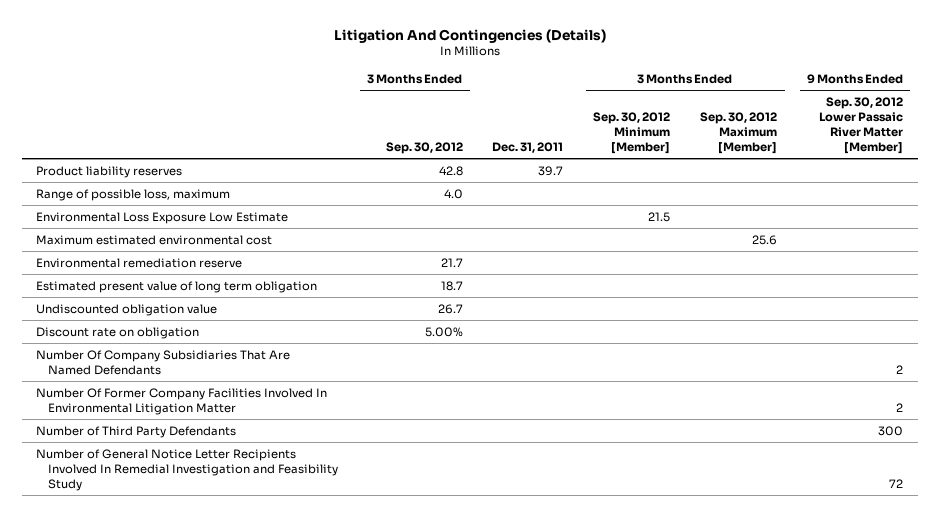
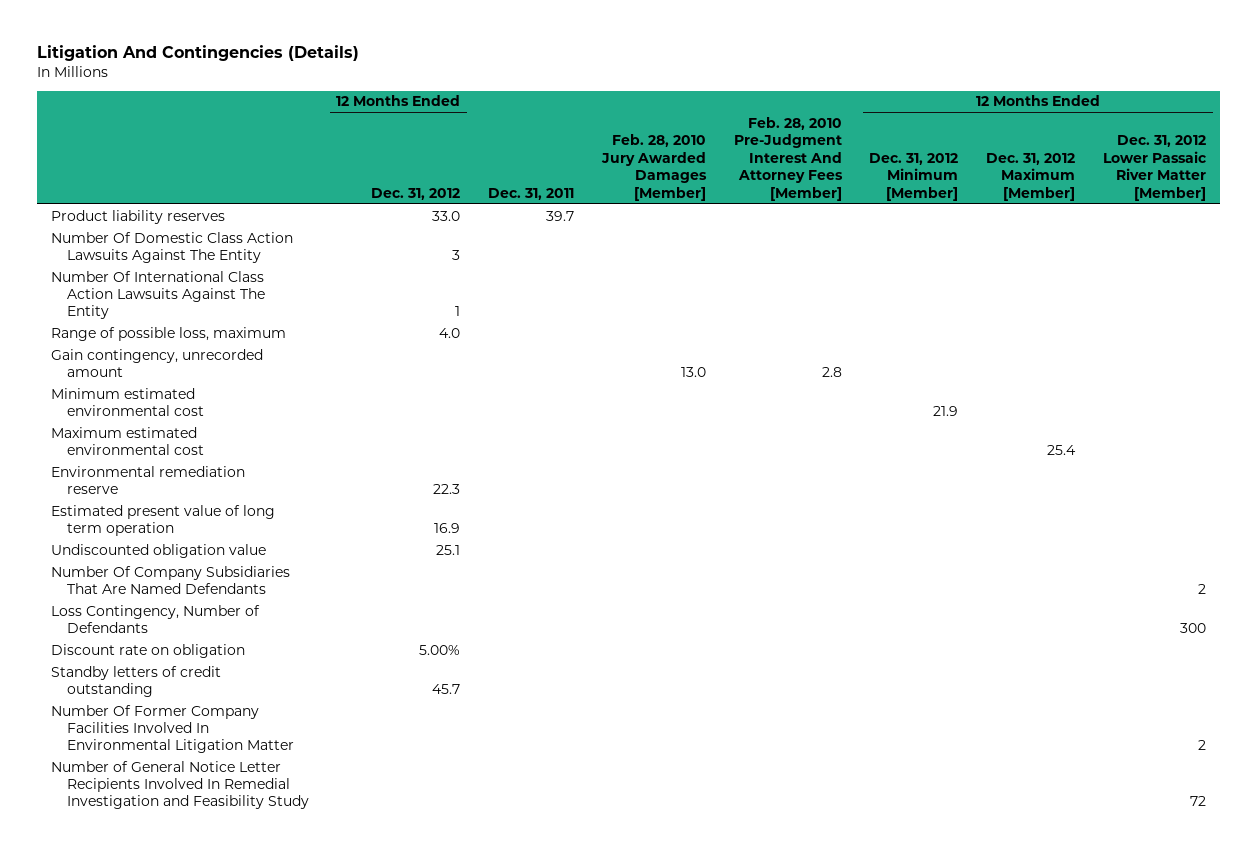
- | 3 Months Ended Sep. 30, 2012 | Dec. 31, 2011 | 3 Months Ended Sep. 30, 2012 Minimum [Member] | 3 Months Ended Sep. 30, 2012 Maximum [Member] | 9 Months Ended Sep. 30, 2012 Lower Passaic River Matter [Member]
+ | 12 Months Ended Dec. 31, 2012 | Dec. 31, 2011 | Feb. 28, 2010 Jury Awarded Damages [Member] | Feb. 28, 2010 Pre-Judgment Interest And Attorney Fees [Member] | 12 Months Ended Dec. 31, 2012 Minimum [Member] | 12 Months Ended Dec. 31, 2012 Maximum [Member] | 12 Months Ended Dec. 31, 2012 Lower Passaic River Matter [Member]
+ Number Of Domestic Class Action Lawsuits Against The Entity | 3 | | | | | |
+ Number Of International Class Action Lawsuits Against The Entity | 1 | | | | | |
- Environmental Loss Exposure Low Estimate | | | 21.5 | |
+ Gain contingency, unrecorded amount | | | 13.0 | 2.8 | | |
+ Minimum estimated environmental cost | | | | | 21.9 | |
- Estimated present value of long term obligation | 18.7 | | | |
+ Estimated present value of long term operation | 16.9 | | | | | |
+ Loss Contingency, Number of Defendants | | | | | | | 300
moved down: Discount rate on obligation | 5.00% | | | | | |
+ Standby letters of credit outstanding | 45.7 | | | | | |
- Number of Third Party Defendants | | | | | 300

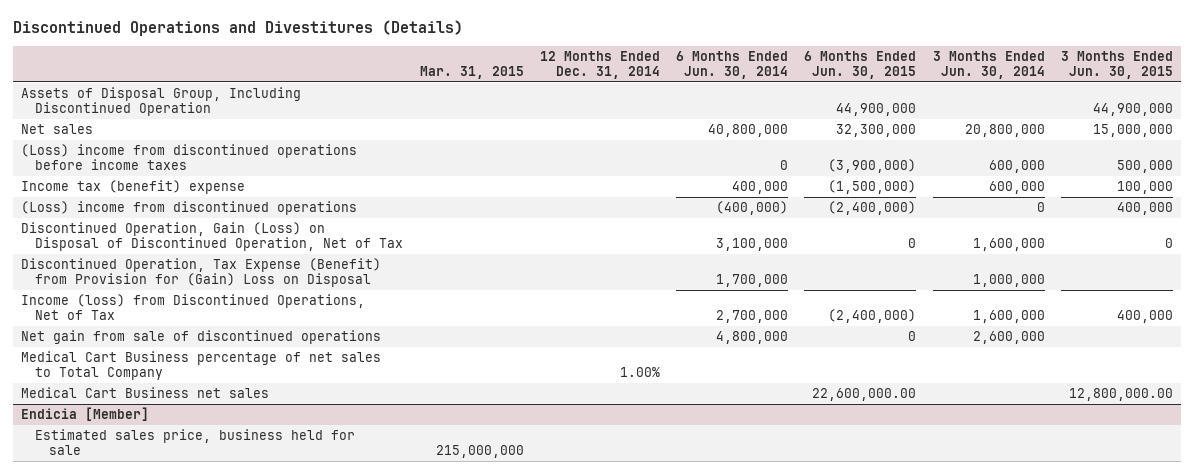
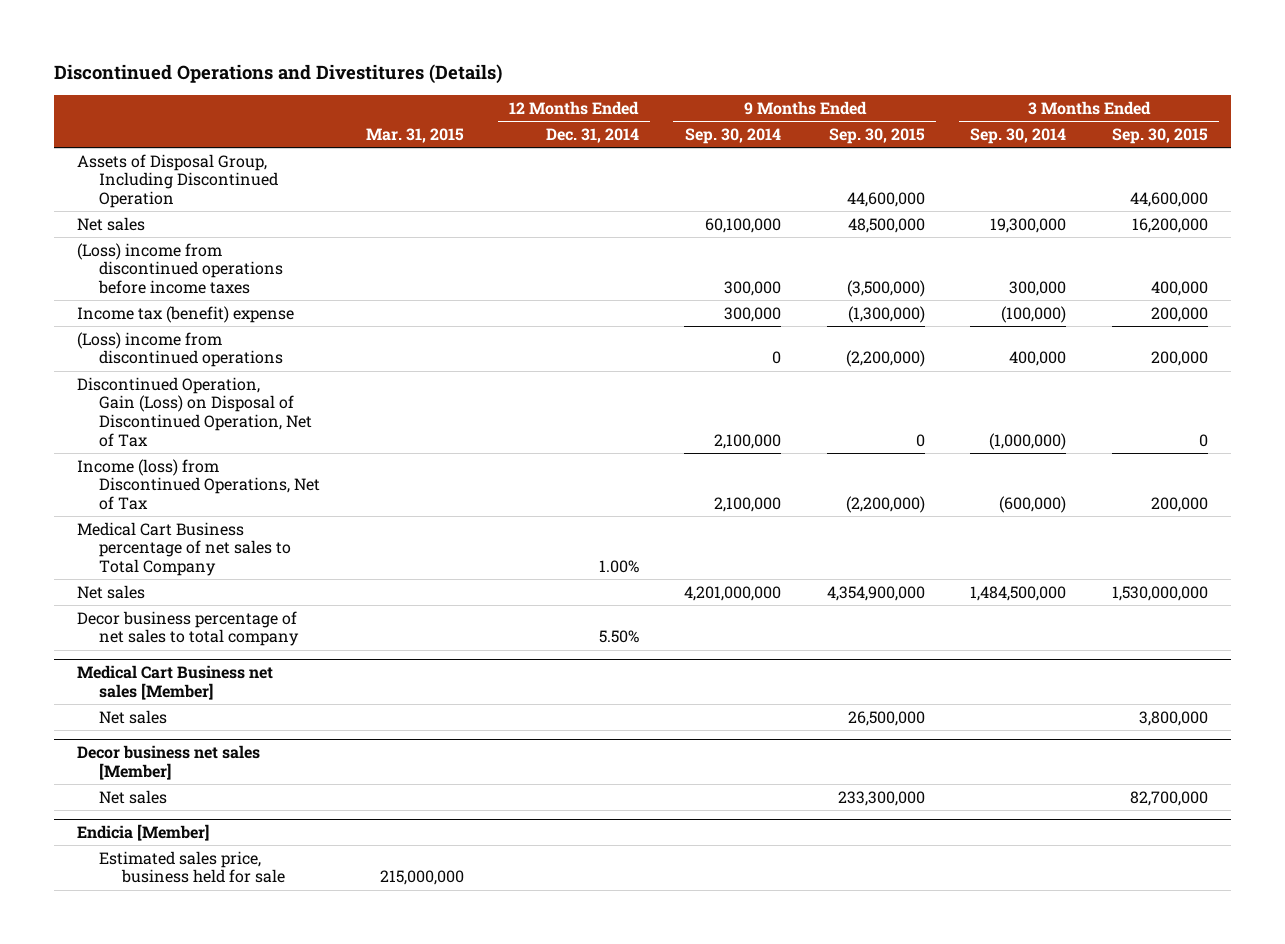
- | Mar. 31, 2015 | 12 Months Ended Dec. 31, 2014 | 6 Months Ended Jun. 30, 2014 | 6 Months Ended Jun. 30, 2015 | 3 Months Ended Jun. 30, 2014 | 3 Months Ended Jun. 30, 2015
+ | Mar. 31, 2015 | 12 Months Ended Dec. 31, 2014 | 9 Months Ended Sep. 30, 2014 | 9 Months Ended Sep. 30, 2015 | 3 Months Ended Sep. 30, 2014 | 3 Months Ended Sep. 30, 2015
- Discontinued Operation, Tax Expense (Benefit) from Provision for (Gain) Loss on Disposal | | | 1,700,000 | | 1,000,000 |
- Net gain from sale of discontinued operations | | | 4,800,000 | 0 | 2,600,000 |
- Medical Cart Business net sales | | | | 22,600,000.00 | | 12,800,000.00
+ Net sales | | | 4,201,000,000 | 4,354,900,000 | 1,484,500,000 | 1,530,000,000
+ Decor business percentage of net sales to total company | | 5.50% | | | |
+ Medical Cart Business net sales [Member]
+ Net sales | | | | 26,500,000 | | 3,800,000
+ Decor business net sales [Member]
+ Net sales | | | | 233,300,000 | | 82,700,000

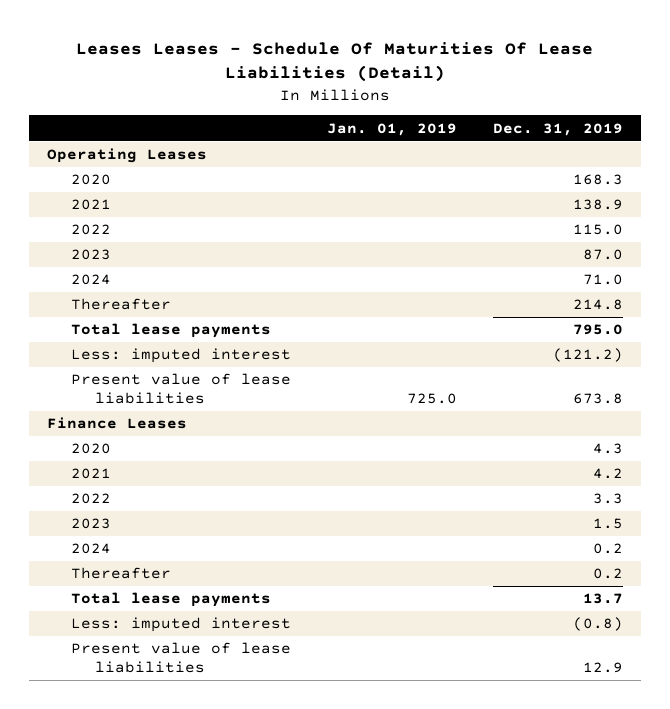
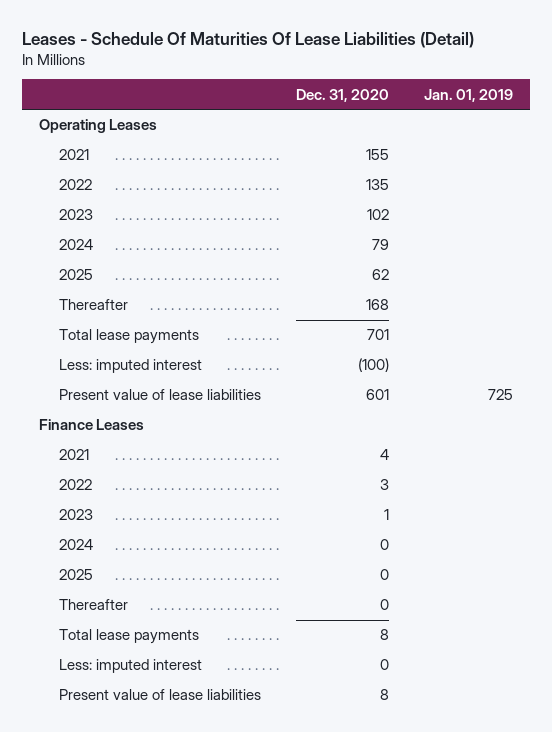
- Leases Leases - Schedule Of Maturities Of Lease Liabilities (Detail)
+ Leases - Schedule Of Maturities Of Lease Liabilities (Detail)
- | Jan. 01, 2019 | Dec. 31, 2019
+ | Dec. 31, 2020 | Jan. 01, 2019
- 2020 | | 168.3
+ 2025 | 62 |
- Present value of lease liabilities | 725.0 | 673.8
+ Present value of lease liabilities | 601 | 725
- 2020 | | 4.3
+ 2025 | 0 |

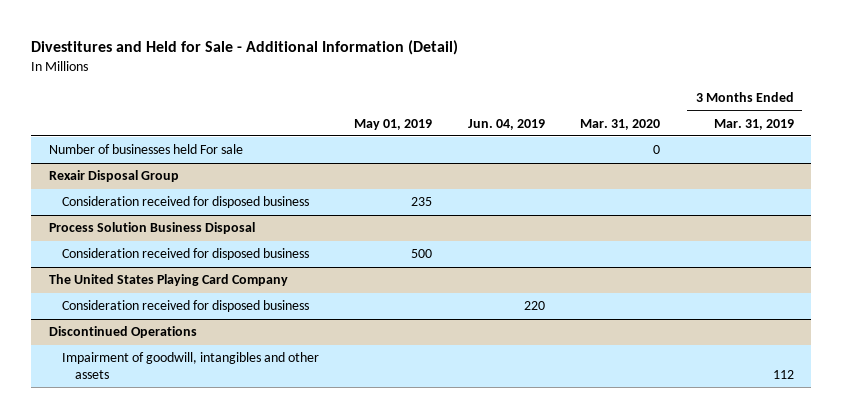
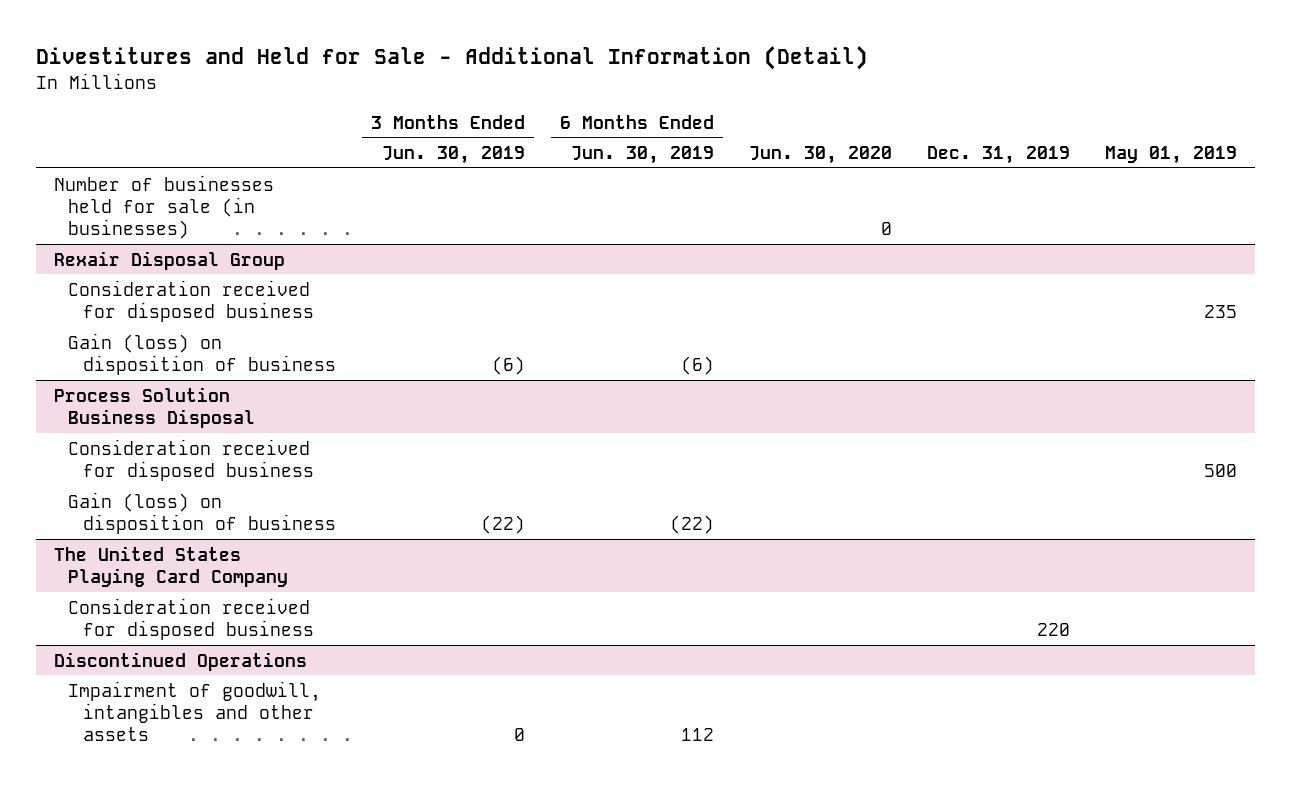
- | May 01, 2019 | Jun. 04, 2019 | Mar. 31, 2020 | 3 Months Ended Mar. 31, 2019
+ | 3 Months Ended Jun. 30, 2019 | 6 Months Ended Jun. 30, 2019 | Jun. 30, 2020 | Dec. 31, 2019 | May 01, 2019
- Number of businesses held For sale | | | 0 |
+ Number of businesses held for sale (in businesses) | | | 0 | |
@ Rexair Disposal Group
+ Gain (loss) on disposition of business | (6) | (6) | | |
@ Process Solution Business Disposal
+ Gain (loss) on disposition of business | (22) | (22) | | |

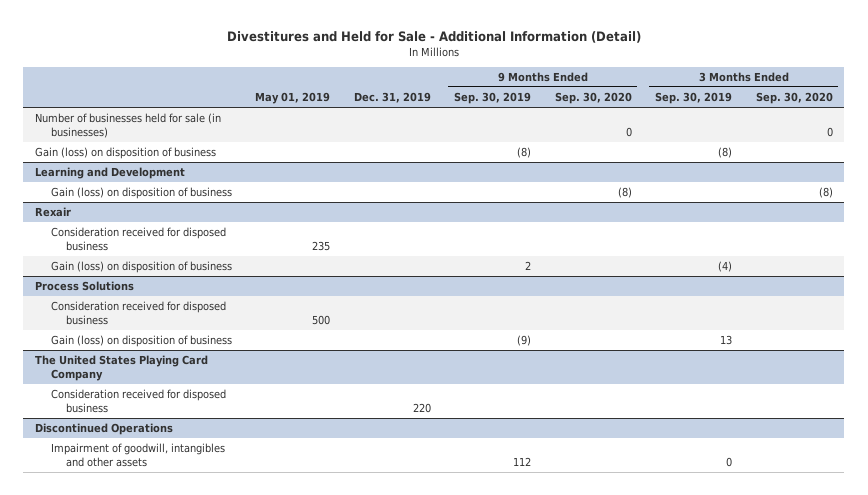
- | 3 Months Ended Jun. 30, 2019 | 6 Months Ended Jun. 30, 2019 | Jun. 30, 2020 | Dec. 31, 2019 | May 01, 2019
+ | May 01, 2019 | Dec. 31, 2019 | 9 Months Ended Sep. 30, 2019 | 9 Months Ended Sep. 30, 2020 | 3 Months Ended Sep. 30, 2019 | 3 Months Ended Sep. 30, 2020
- Rexair Disposal Group
+ Gain (loss) on disposition of business | | | (8) | | (8) |
+ Learning and Development
+ Gain (loss) on disposition of business | | | | (8) | | (8)
+ Rexair
- Process Solution Business Disposal
+ Process Solutions

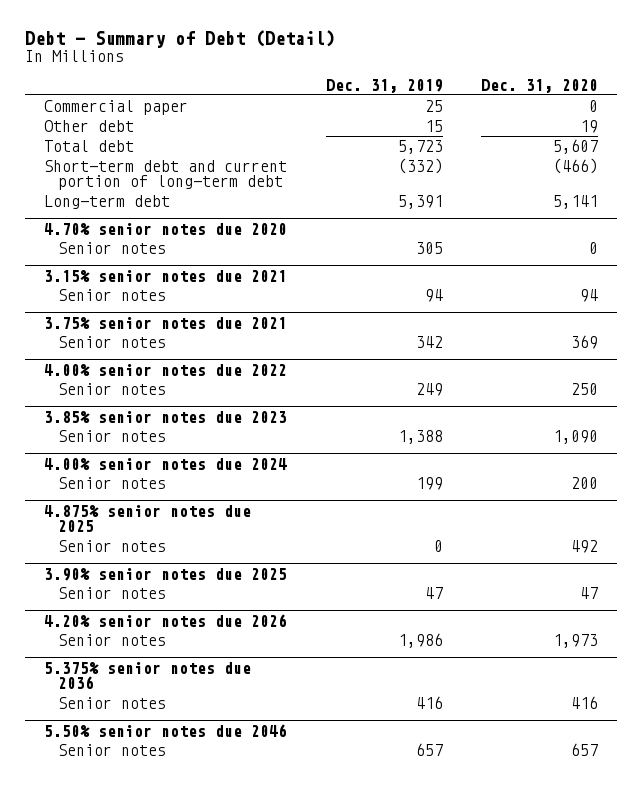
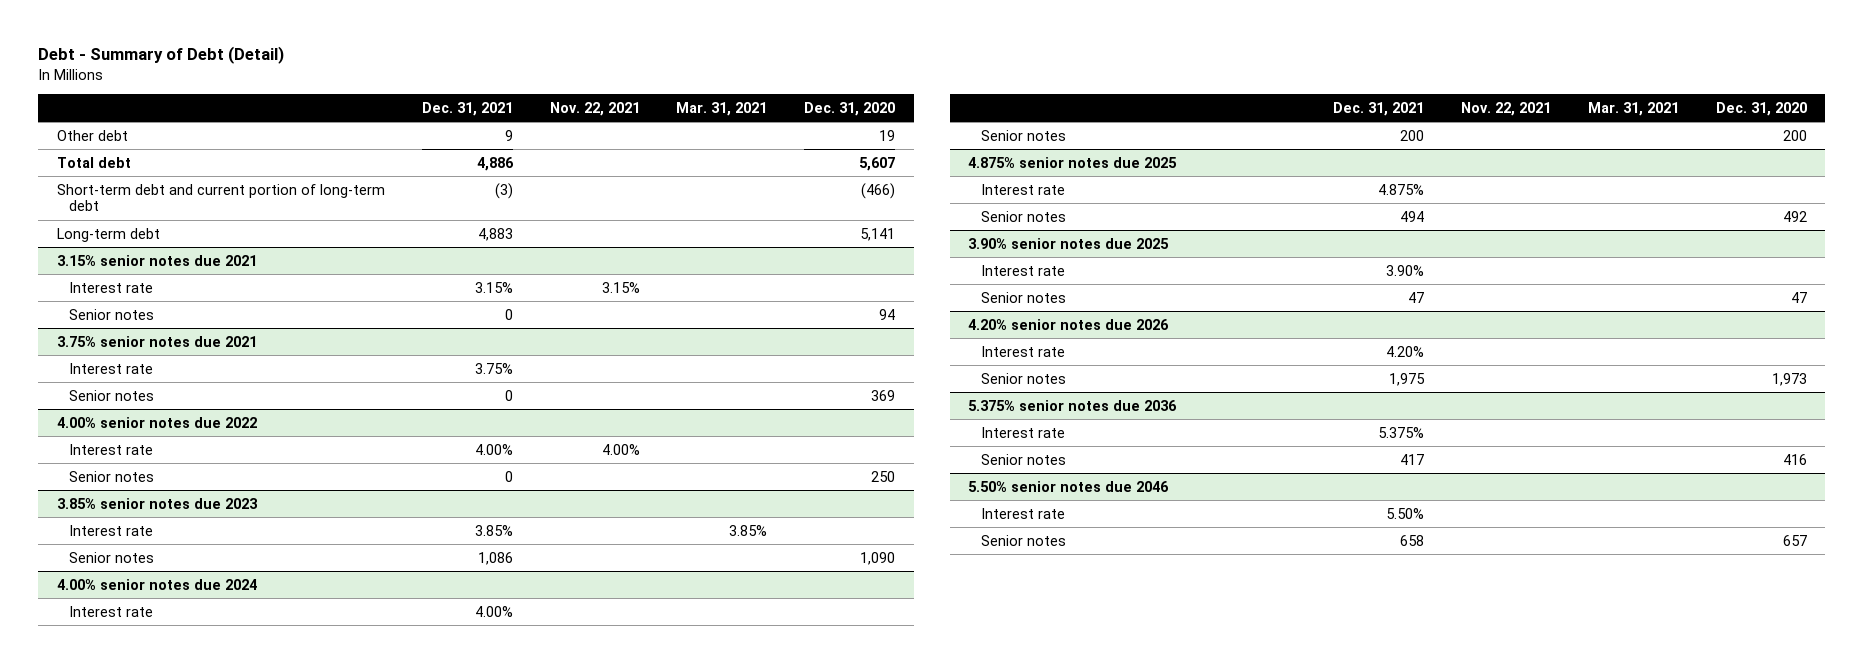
- | Dec. 31, 2019 | Dec. 31, 2020
+ | Dec. 31, 2021 | Nov. 22, 2021 | Mar. 31, 2021 | Dec. 31, 2020
- Commercial paper | 25 | 0
- 4.70% senior notes due 2020
- Senior notes | 305 | 0
@ 3.15% senior notes due 2021
+ Interest rate | 3.15% | 3.15% | |
@ 3.75% senior notes due 2021
+ Interest rate | 3.75% | | |
@ 4.00% senior notes due 2022
+ Interest rate | 4.00% | 4.00% | |
@ 3.85% senior notes due 2023
+ Interest rate | 3.85% | | 3.85% |
@ 4.00% senior notes due 2024
+ Interest rate | 4.00% | | |
@ 4.875% senior notes due 2025
+ Interest rate | 4.875% | | |
@ 3.90% senior notes due 2025
+ Interest rate | 3.90% | | |
@ 4.20% senior notes due 2026
+ Interest rate | 4.20% | | |
@ 5.375% senior notes due 2036
+ Interest rate | 5.375% | | |
@ 5.50% senior notes due 2046
+ Interest rate | 5.50% | | |

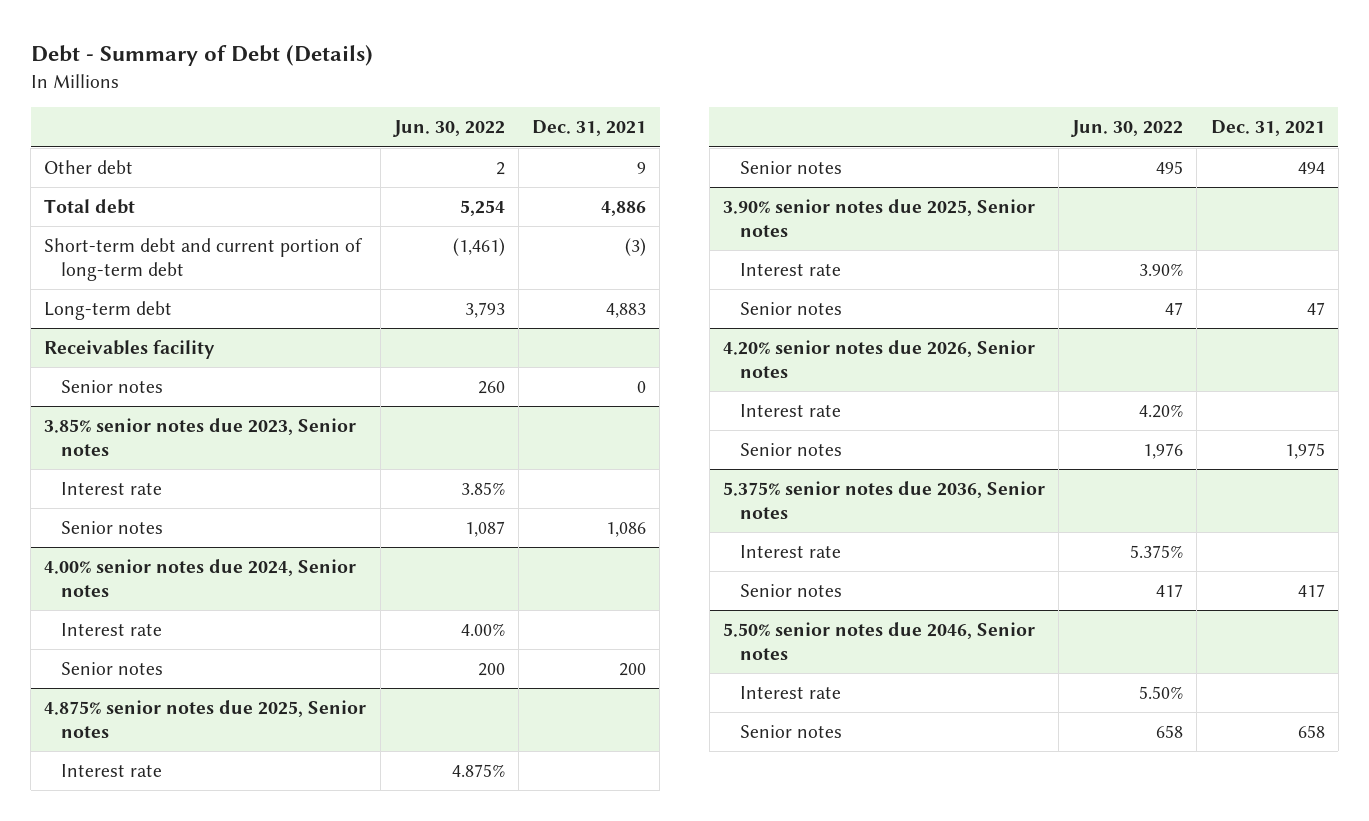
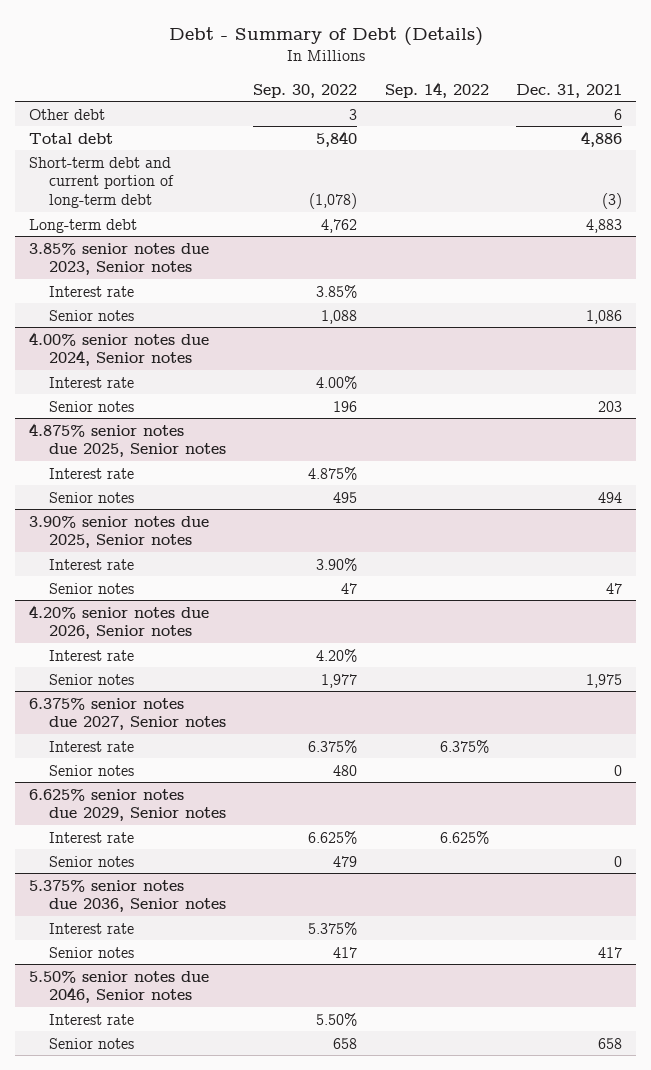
- | Jun. 30, 2022 | Dec. 31, 2021
+ | Sep. 30, 2022 | Sep. 14, 2022 | Dec. 31, 2021
- Other debt | 2 | 9
+ Other debt | 3 | | 6
- Receivables facility
- Senior notes | 260 | 0
@ 4.00% senior notes due 2024, Senior notes
- Senior notes | 200 | 200
+ Senior notes | 196 | | 203
+ 6.375% senior notes due 2027, Senior notes
+ Interest rate | 6.375% | 6.375% |
+ Senior notes | 480 | | 0
+ 6.625% senior notes due 2029, Senior notes
+ Interest rate | 6.625% | 6.625% |
+ Senior notes | 479 | | 0

